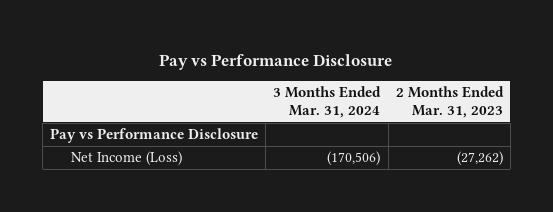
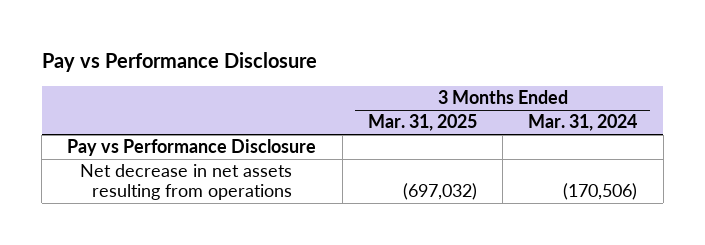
- | 3 Months Ended Mar. 31, 2024 | 2 Months Ended Mar. 31, 2023
+ | 3 Months Ended Mar. 31, 2025 | 3 Months Ended Mar. 31, 2024
- Net Income (Loss) | (170,506) | (27,262)
+ Net decrease in net assets resulting from operations | (697,032) | (170,506)

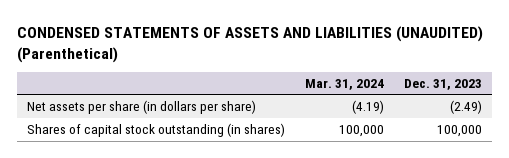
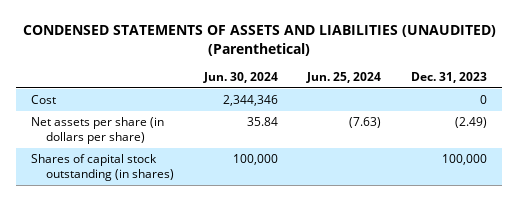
- | Mar. 31, 2024 | Dec. 31, 2023
+ | Jun. 30, 2024 | Jun. 25, 2024 | Dec. 31, 2023
+ Cost | 2,344,346 | | 0

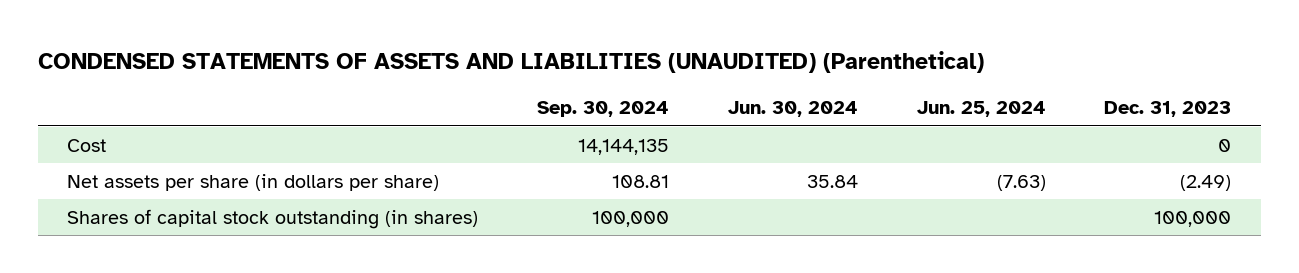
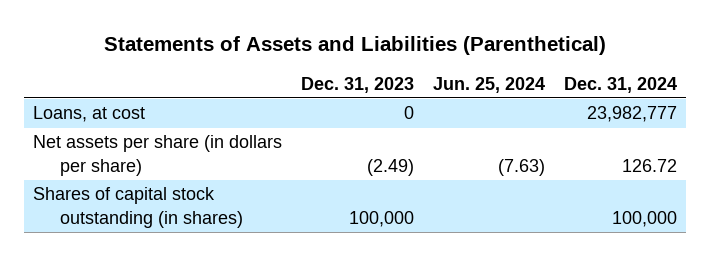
- CONDENSED STATEMENTS OF ASSETS AND LIABILITIES (UNAUDITED) (Parenthetical)
+ Statements of Assets and Liabilities (Parenthetical)
- | Sep. 30, 2024 | Jun. 30, 2024 | Jun. 25, 2024 | Dec. 31, 2023
+ | Dec. 31, 2023 | Jun. 25, 2024 | Dec. 31, 2024
- Cost | 14,144,135 | | | 0
+ Loans, at cost | 0 | | 23,982,777

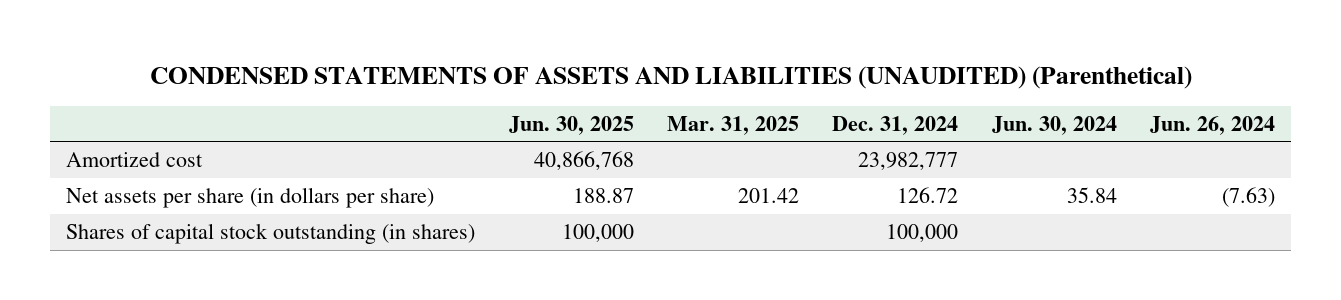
- Statements of Assets and Liabilities (Parenthetical)
+ CONDENSED STATEMENTS OF ASSETS AND LIABILITIES (UNAUDITED) (Parenthetical)
- | Dec. 31, 2023 | Jun. 25, 2024 | Dec. 31, 2024
+ | Jun. 30, 2025 | Mar. 31, 2025 | Dec. 31, 2024 | Jun. 30, 2024 | Jun. 26, 2024
- Loans, at cost | 0 | | 23,982,777
+ Amortized cost | 40,866,768 | | 23,982,777 | |

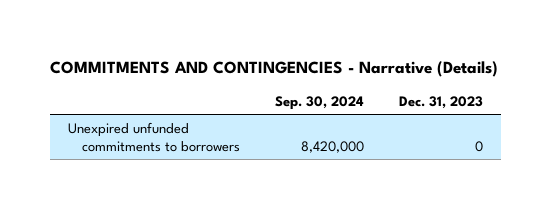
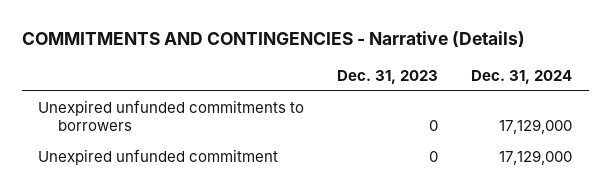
- | Sep. 30, 2024 | Dec. 31, 2023
+ | Dec. 31, 2023 | Dec. 31, 2024
+ Unexpired unfunded commitment | 0 | 17,129,000

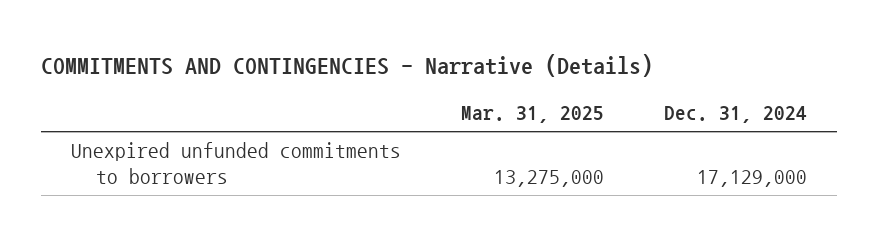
- | Dec. 31, 2023 | Dec. 31, 2024
+ | Mar. 31, 2025 | Dec. 31, 2024
- Unexpired unfunded commitment | 0 | 17,129,000

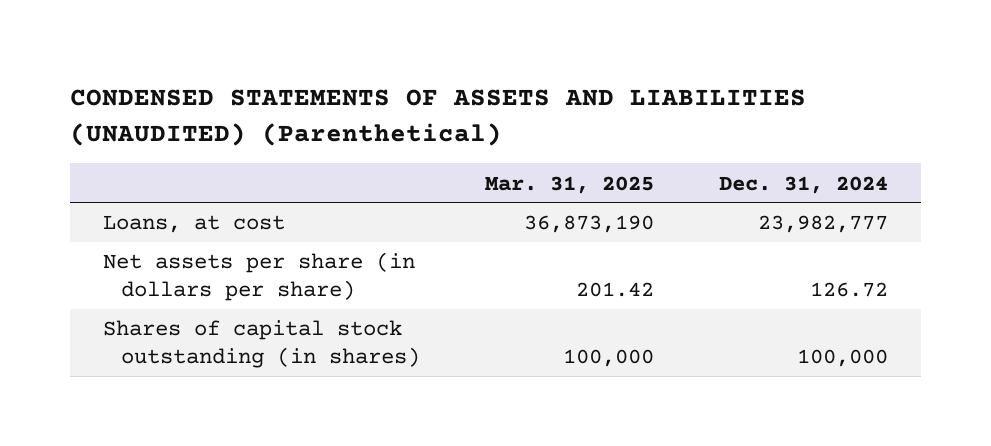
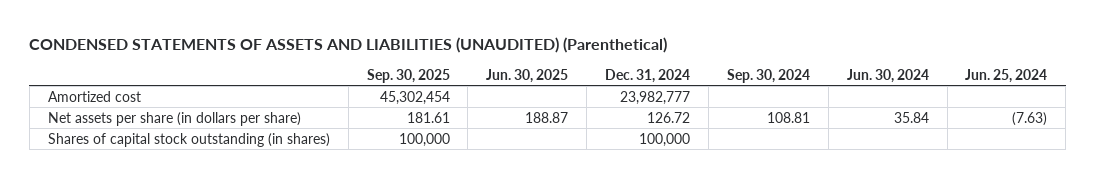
- | Mar. 31, 2025 | Dec. 31, 2024
+ | Sep. 30, 2025 | Jun. 30, 2025 | Dec. 31, 2024 | Sep. 30, 2024 | Jun. 30, 2024 | Jun. 25, 2024
- Loans, at cost | 36,873,190 | 23,982,777
+ Amortized cost | 45,302,454 | | 23,982,777 | | |

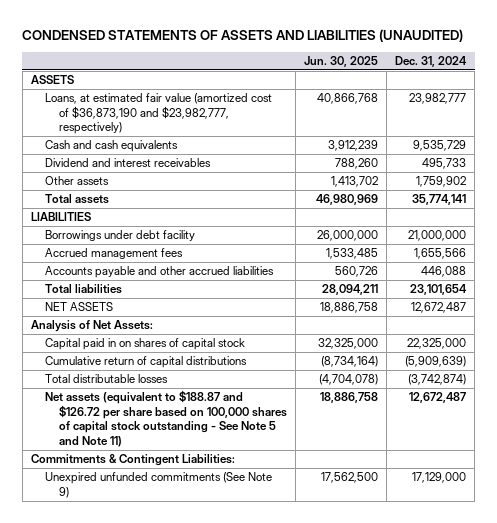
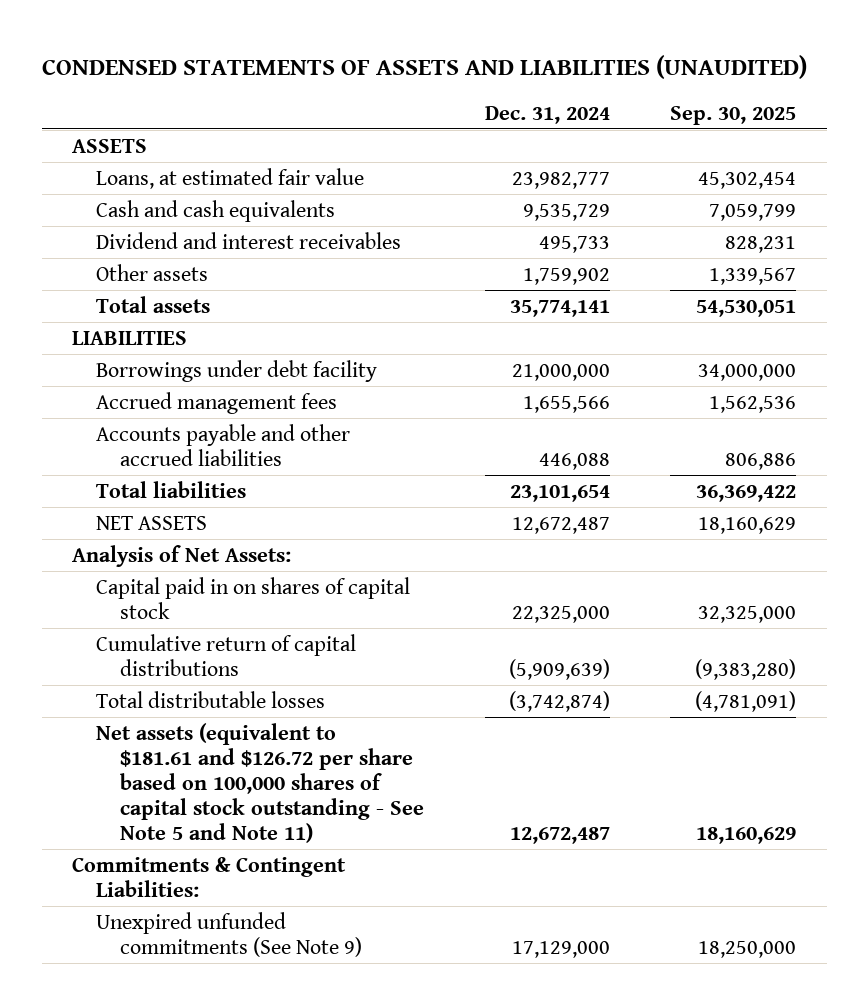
- | Jun. 30, 2025 | Dec. 31, 2024
+ | Dec. 31, 2024 | Sep. 30, 2025
- Loans, at estimated fair value (amortized cost of $36,873,190 and $23,982,777, respectively) | 40,866,768 | 23,982,777
+ Loans, at estimated fair value | 23,982,777 | 45,302,454
- Net assets (equivalent to $188.87 and $126.72 per share based on 100,000 shares of capital stock outstanding - See Note 5 and Note 11) | 18,886,758 | 12,672,487
+ Net assets (equivalent to $181.61 and $126.72 per share based on 100,000 shares of capital stock outstanding - See Note 5 and Note 11) | 12,672,487 | 18,160,629

